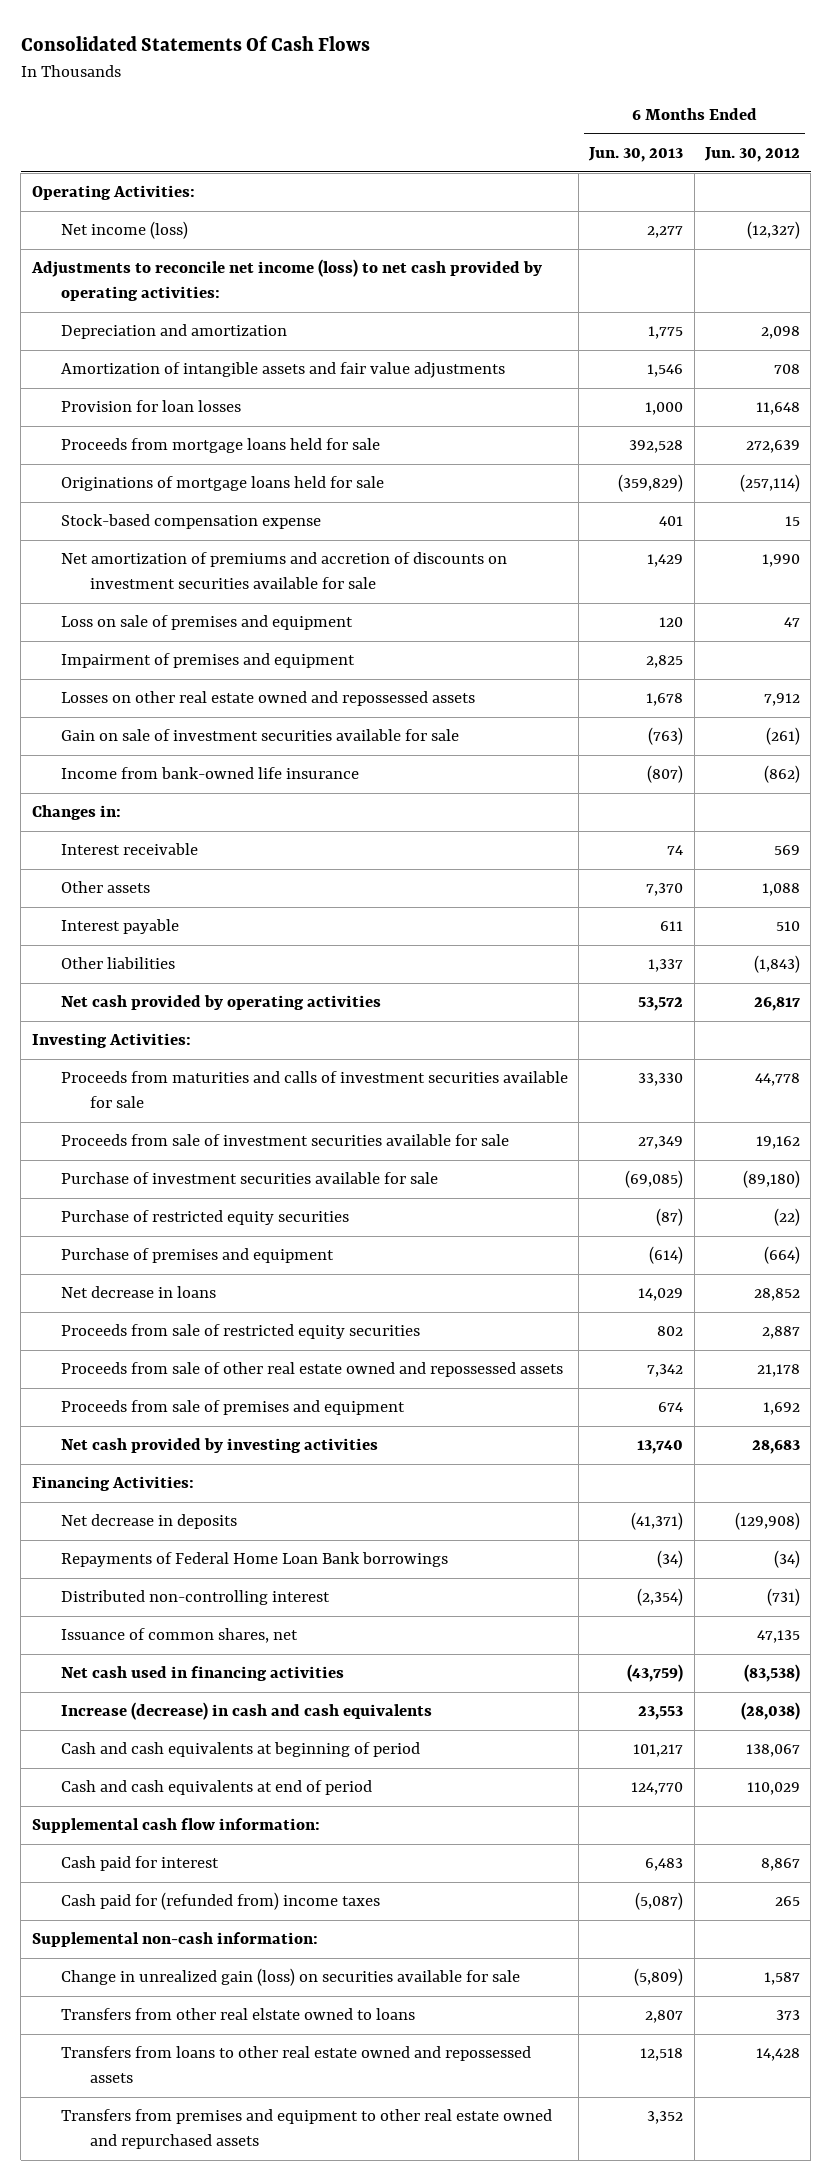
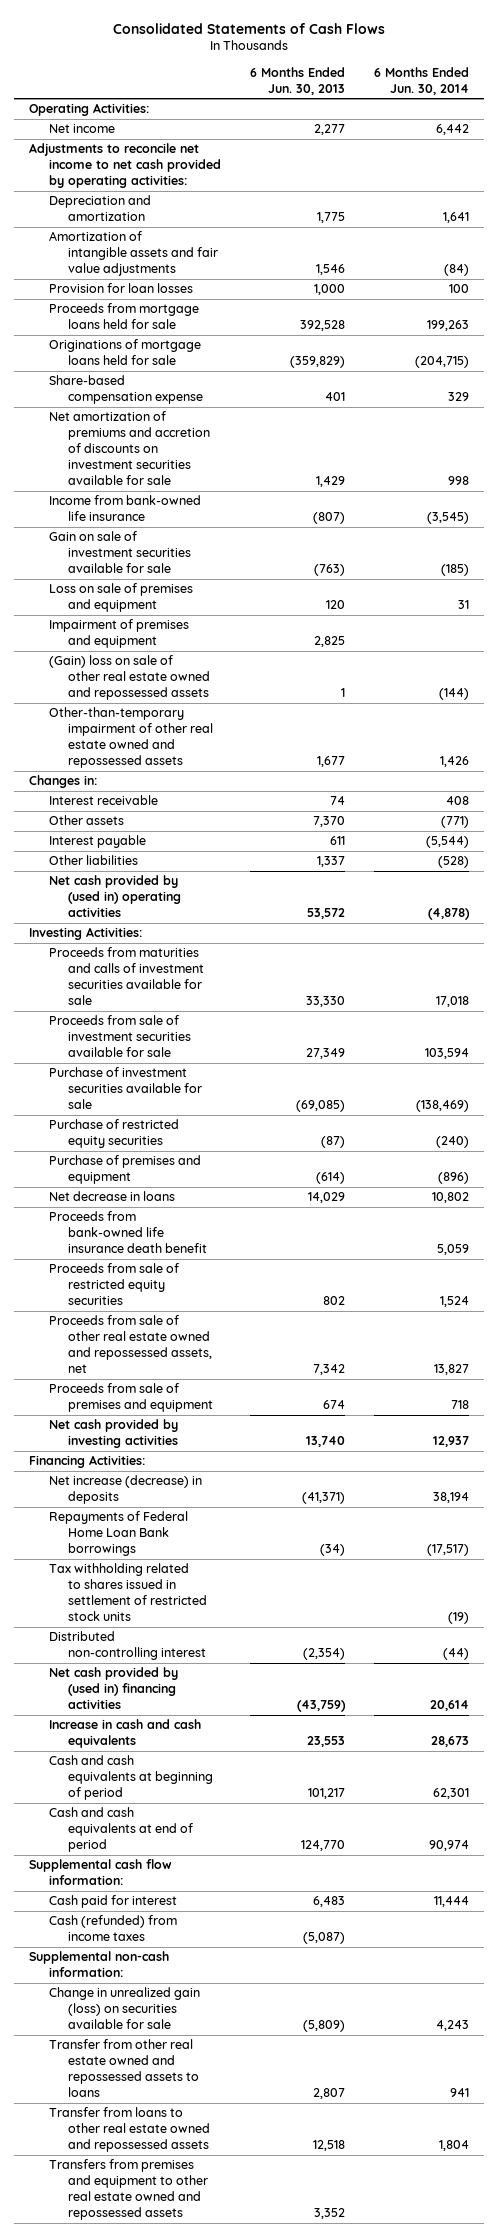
- Consolidated Statements Of Cash Flows
+ Consolidated Statements of Cash Flows
- | 6 Months Ended Jun. 30, 2013 | 6 Months Ended Jun. 30, 2012
+ | 6 Months Ended Jun. 30, 2013 | 6 Months Ended Jun. 30, 2014
- Net income (loss) | 2,277 | (12,327)
- Adjustments to reconcile net income (loss) to net cash provided by operating activities:
+ Net income | 2,277 | 6,442
+ Adjustments to reconcile net income to net cash provided by operating activities:
- Stock-based compensation expense | 401 | 15
+ Share-based compensation expense | 401 | 329
moved up: Income from bank-owned life insurance | (807) | (3,545)
moved up: Gain on sale of investment securities available for sale | (763) | (185)
- Losses on other real estate owned and repossessed assets | 1,678 | 7,912
+ (Gain) loss on sale of other real estate owned and repossessed assets | 1 | (144)
+ Other-than-temporary impairment of other real estate owned and repossessed assets | 1,677 | 1,426
- Net cash provided by operating activities | 53,572 | 26,817
+ Net cash provided by (used in) operating activities | 53,572 | (4,878)
+ Proceeds from bank-owned life insurance death benefit | | 5,059
- Proceeds from sale of other real estate owned and repossessed assets | 7,342 | 21,178
+ Proceeds from sale of other real estate owned and repossessed assets, net | 7,342 | 13,827
- Net decrease in deposits | (41,371) | (129,908)
+ Net increase (decrease) in deposits | (41,371) | 38,194
+ Tax withholding related to shares issued in settlement of restricted stock units | | (19)
- Issuance of common shares, net | | 47,135
- Net cash used in financing activities | (43,759) | (83,538)
- Increase (decrease) in cash and cash equivalents | 23,553 | (28,038)
+ Net cash provided by (used in) financing activities | (43,759) | 20,614
+ Increase in cash and cash equivalents | 23,553 | 28,673
- Cash paid for (refunded from) income taxes | (5,087) | 265
+ Cash (refunded) from income taxes | (5,087) |
- Transfers from other real elstate owned to loans | 2,807 | 373
- Transfers from loans to other real estate owned and repossessed assets | 12,518 | 14,428
- Transfers from premises and equipment to other real estate owned and repurchased assets | 3,352 |
+ Transfer from other real estate owned and repossessed assets to loans | 2,807 | 941
+ Transfer from loans to other real estate owned and repossessed assets | 12,518 | 1,804
+ Transfers from premises and equipment to other real estate owned and repossessed assets | 3,352 |

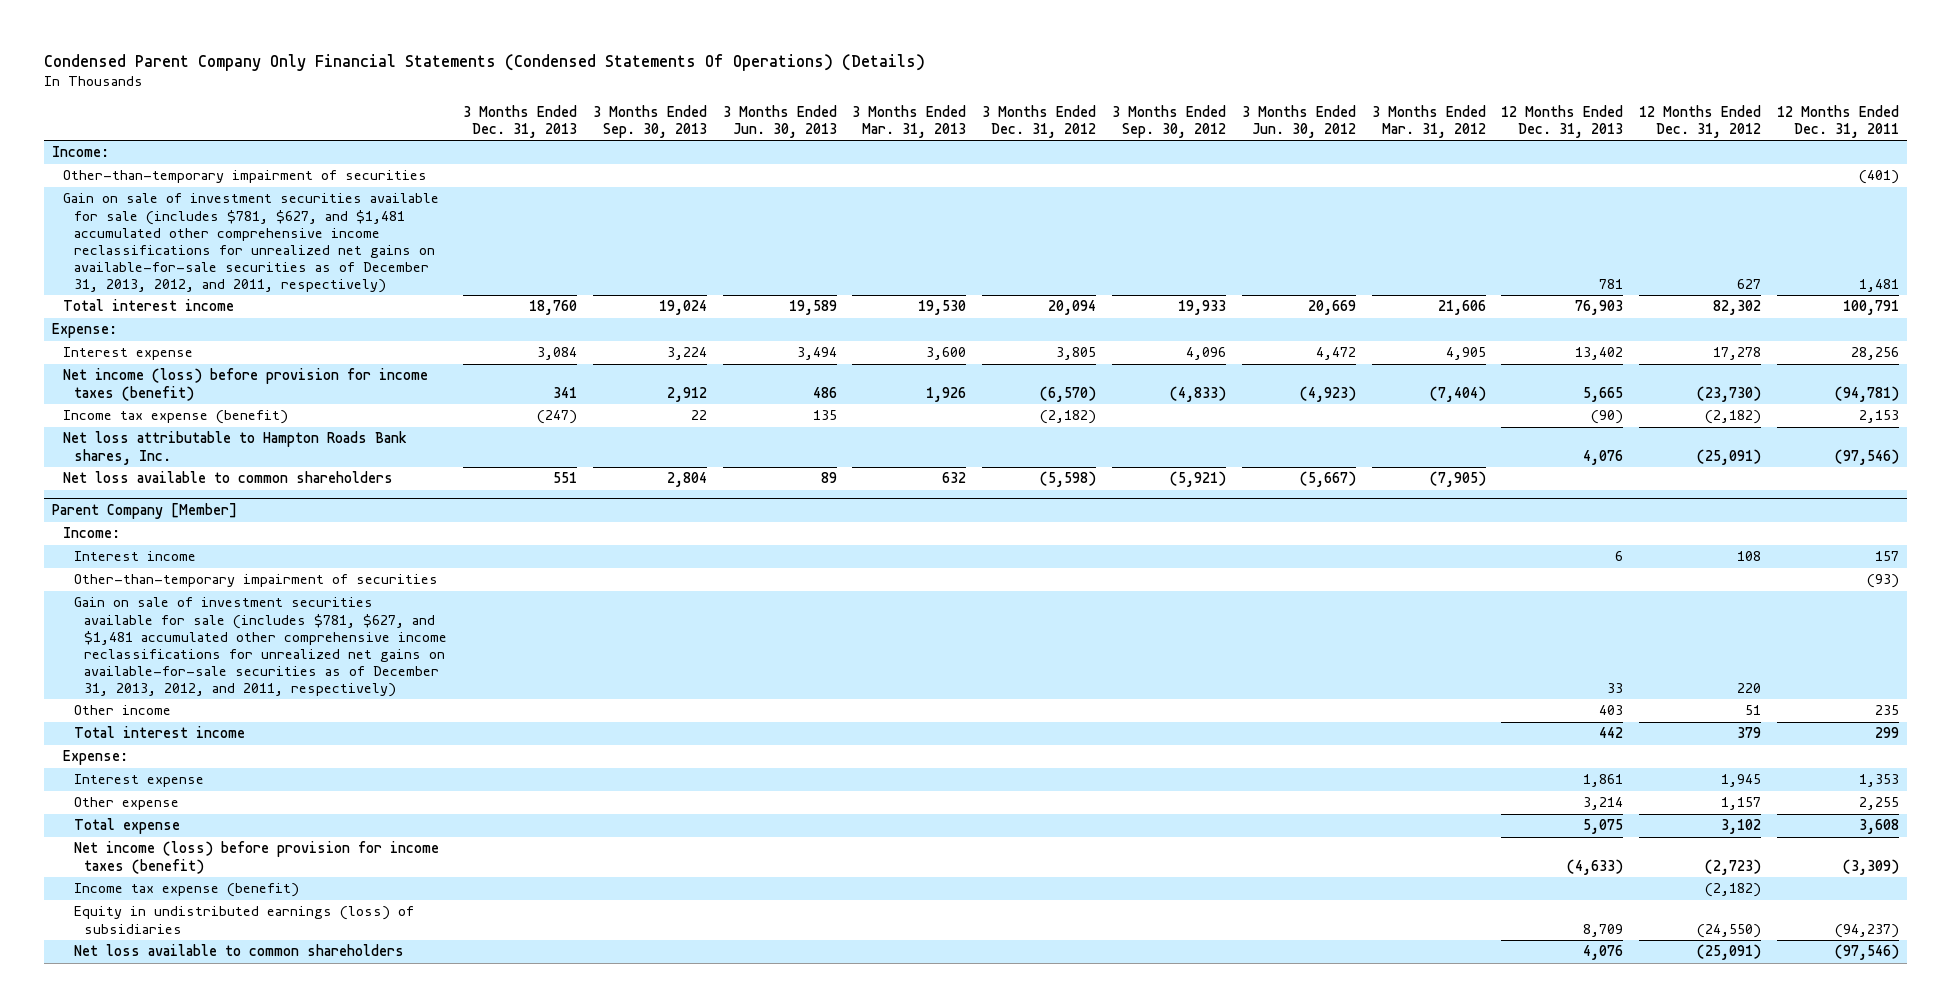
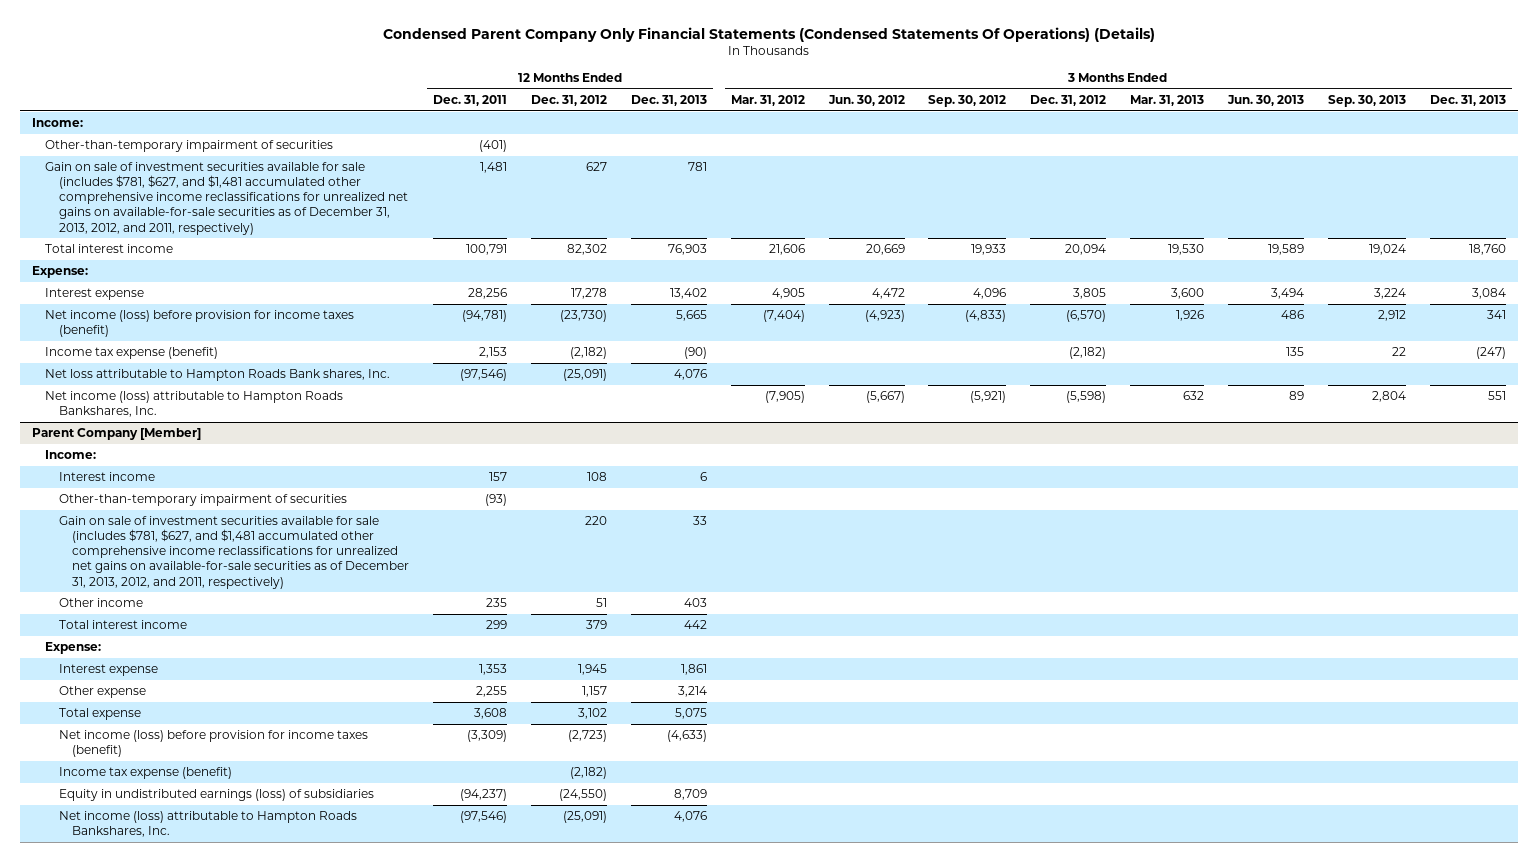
- | 3 Months Ended Dec. 31, 2013 | 3 Months Ended Sep. 30, 2013 | 3 Months Ended Jun. 30, 2013 | 3 Months Ended Mar. 31, 2013 | 3 Months Ended Dec. 31, 2012 | 3 Months Ended Sep. 30, 2012 | 3 Months Ended Jun. 30, 2012 | 3 Months Ended Mar. 31, 2012 | 12 Months Ended Dec. 31, 2013 | 12 Months Ended Dec. 31, 2012 | 12 Months Ended Dec. 31, 2011
+ | 12 Months Ended Dec. 31, 2011 | 12 Months Ended Dec. 31, 2012 | 12 Months Ended Dec. 31, 2013 | 3 Months Ended Mar. 31, 2012 | 3 Months Ended Jun. 30, 2012 | 3 Months Ended Sep. 30, 2012 | 3 Months Ended Dec. 31, 2012 | 3 Months Ended Mar. 31, 2013 | 3 Months Ended Jun. 30, 2013 | 3 Months Ended Sep. 30, 2013 | 3 Months Ended Dec. 31, 2013
- Net loss available to common shareholders | 551 | 2,804 | 89 | 632 | (5,598) | (5,921) | (5,667) | (7,905) | | |
+ Net income (loss) attributable to Hampton Roads Bankshares, Inc. | | | | (7,905) | (5,667) | (5,921) | (5,598) | 632 | 89 | 2,804 | 551
@ Parent Company [Member]
- Net loss available to common shareholders | | | | | | | | | 4,076 | (25,091) | (97,546)
+ Net income (loss) attributable to Hampton Roads Bankshares, Inc. | (97,546) | (25,091) | 4,076 | | | | | | | |

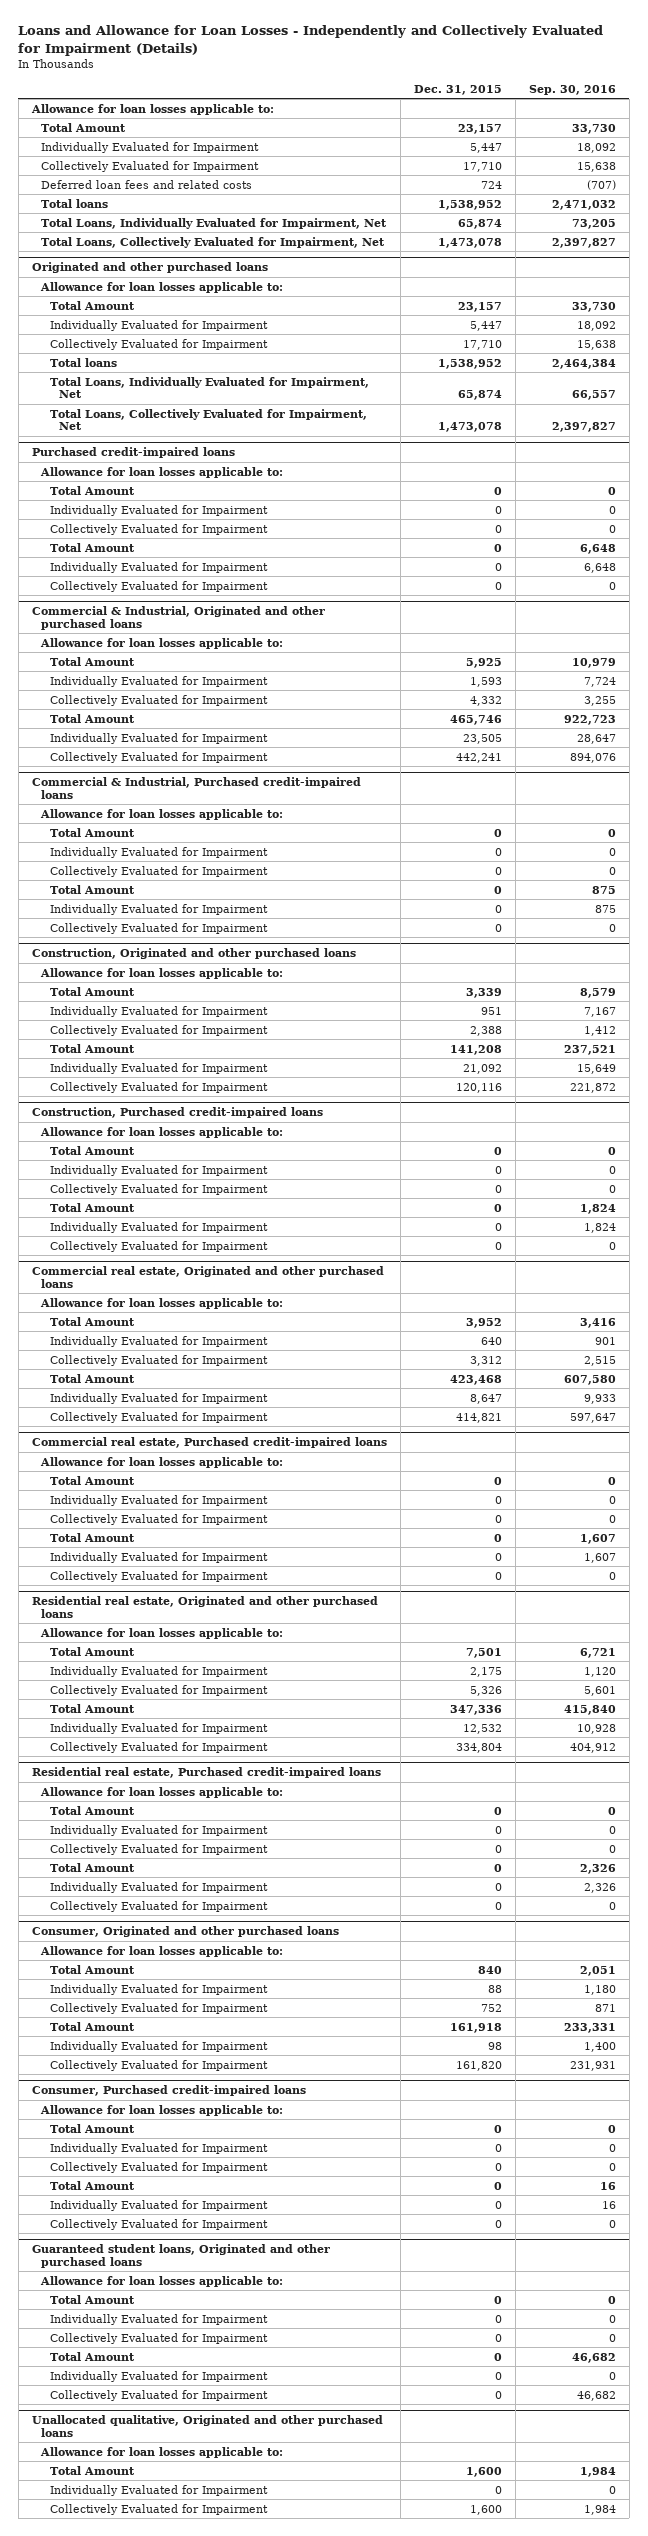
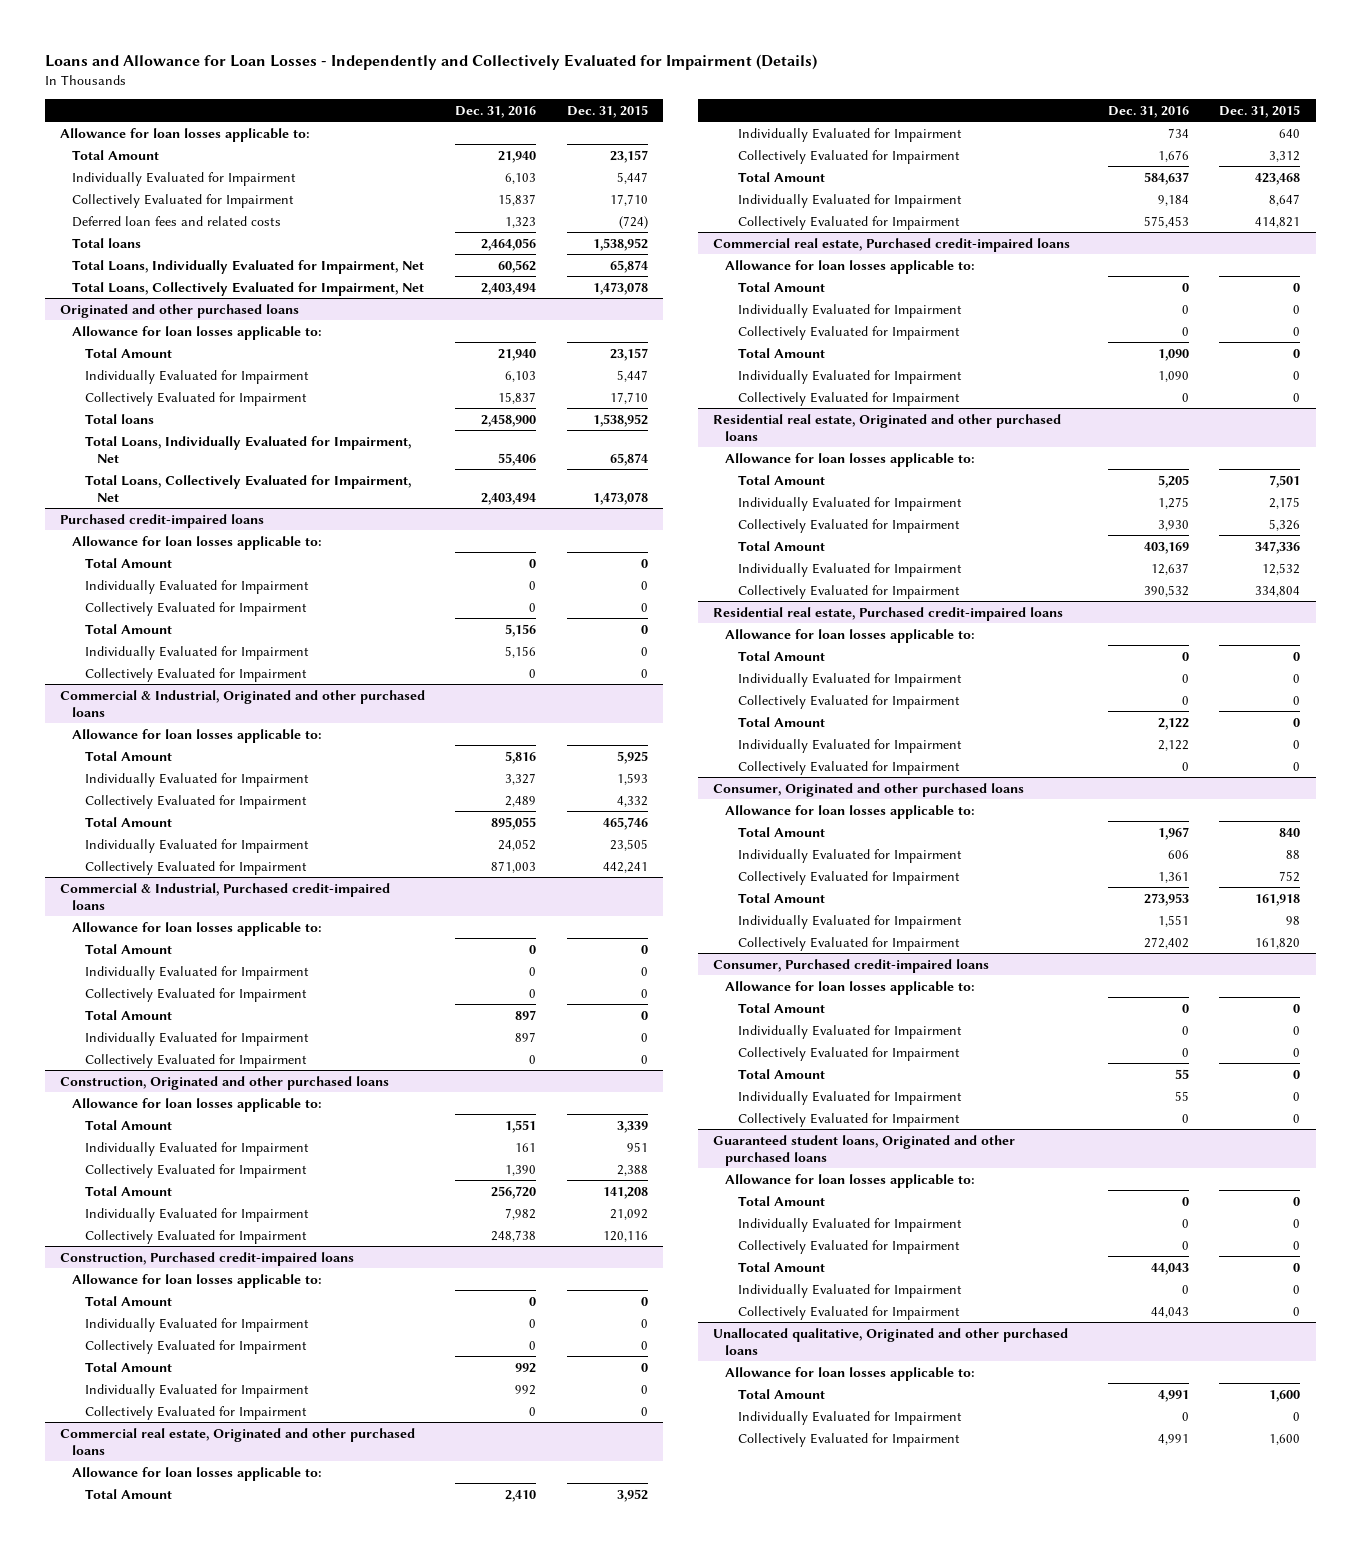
- | Dec. 31, 2015 | Sep. 30, 2016
+ | Dec. 31, 2016 | Dec. 31, 2015
- Deferred loan fees and related costs | 724 | (707)
+ Deferred loan fees and related costs | 1,323 | (724)

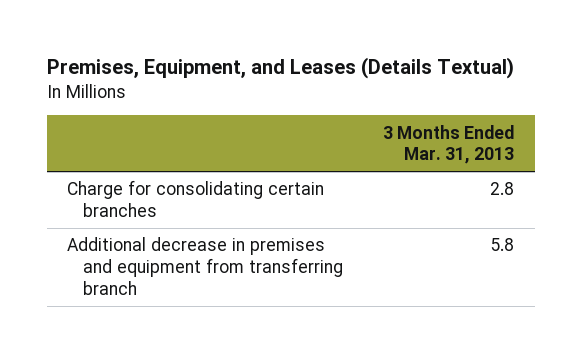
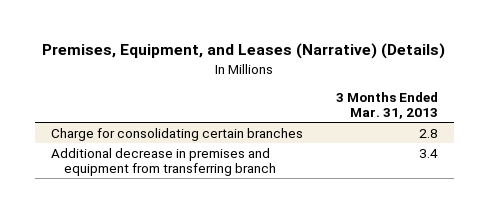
- Premises, Equipment, and Leases (Details Textual)
+ Premises, Equipment, and Leases (Narrative) (Details)
- Additional decrease in premises and equipment from transferring branch | 5.8
+ Additional decrease in premises and equipment from transferring branch | 3.4

